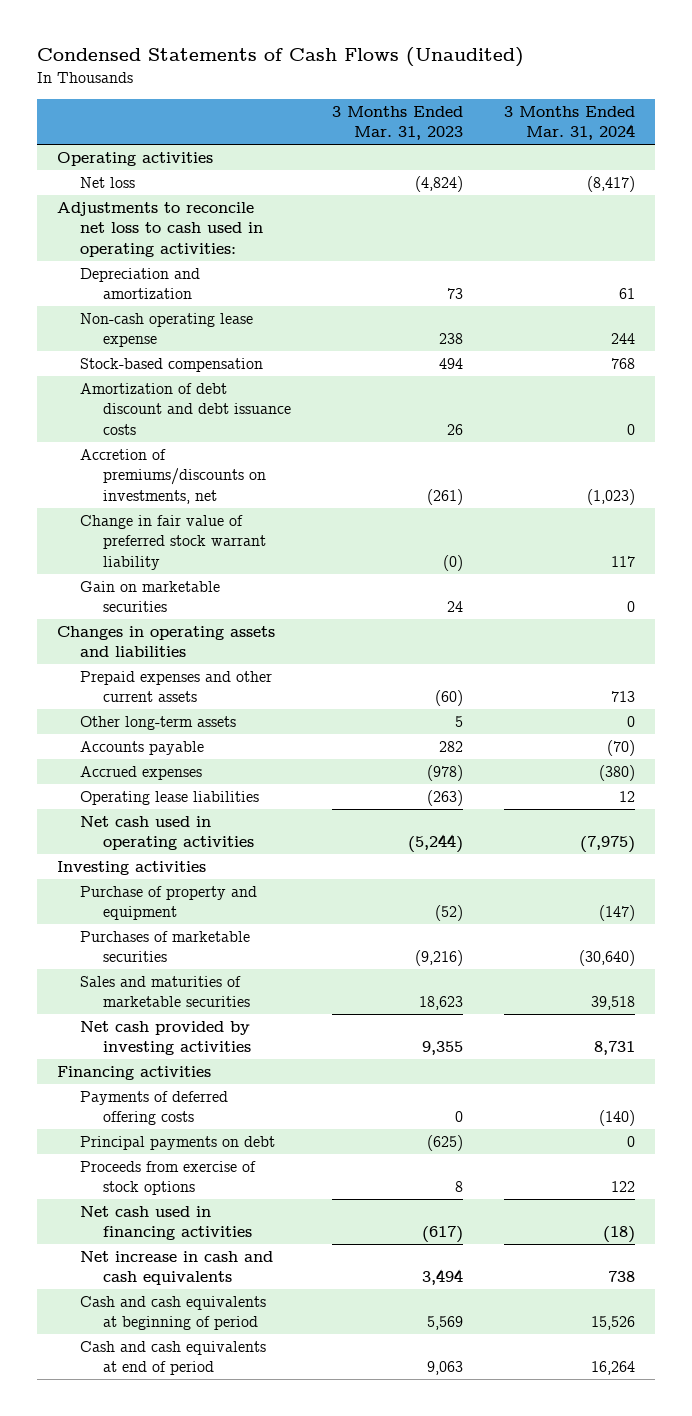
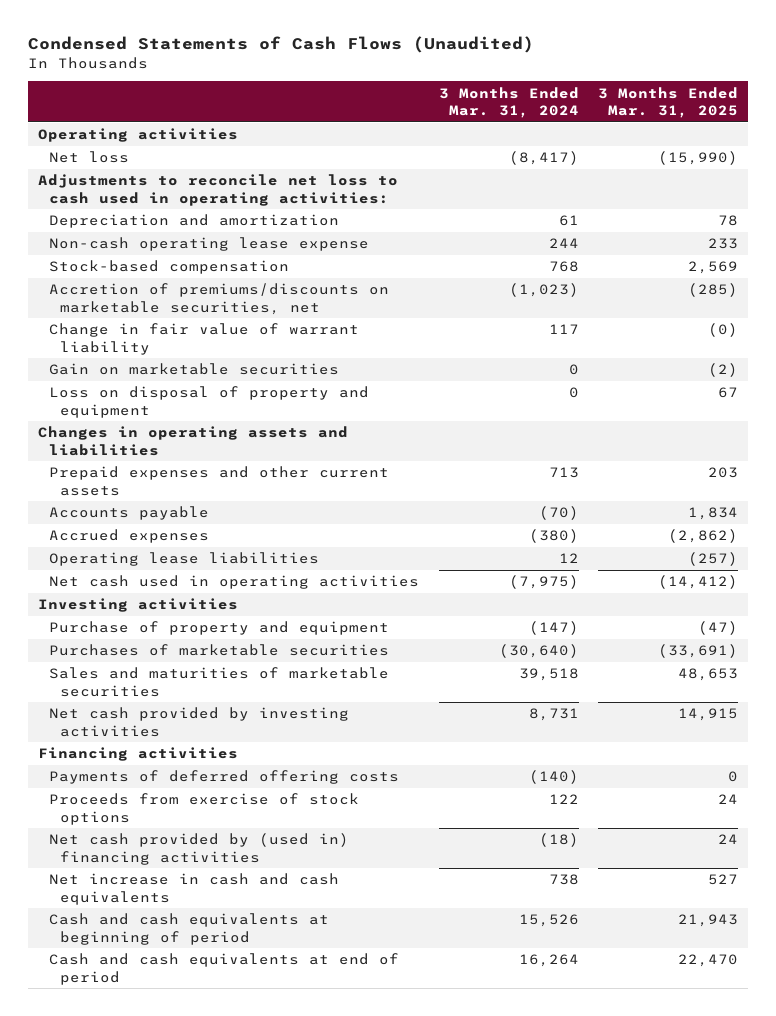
- | 3 Months Ended Mar. 31, 2023 | 3 Months Ended Mar. 31, 2024
+ | 3 Months Ended Mar. 31, 2024 | 3 Months Ended Mar. 31, 2025
- Amortization of debt discount and debt issuance costs | 26 | 0
- Accretion of premiums/discounts on investments, net | (261) | (1,023)
- Change in fair value of preferred stock warrant liability | (0) | 117
+ Accretion of premiums/discounts on marketable securities, net | (1,023) | (285)
+ Change in fair value of warrant liability | 117 | (0)
+ Loss on disposal of property and equipment | 0 | 67
- Other long-term assets | 5 | 0
- Principal payments on debt | (625) | 0
- Net cash used in financing activities | (617) | (18)
+ Net cash provided by (used in) financing activities | (18) | 24

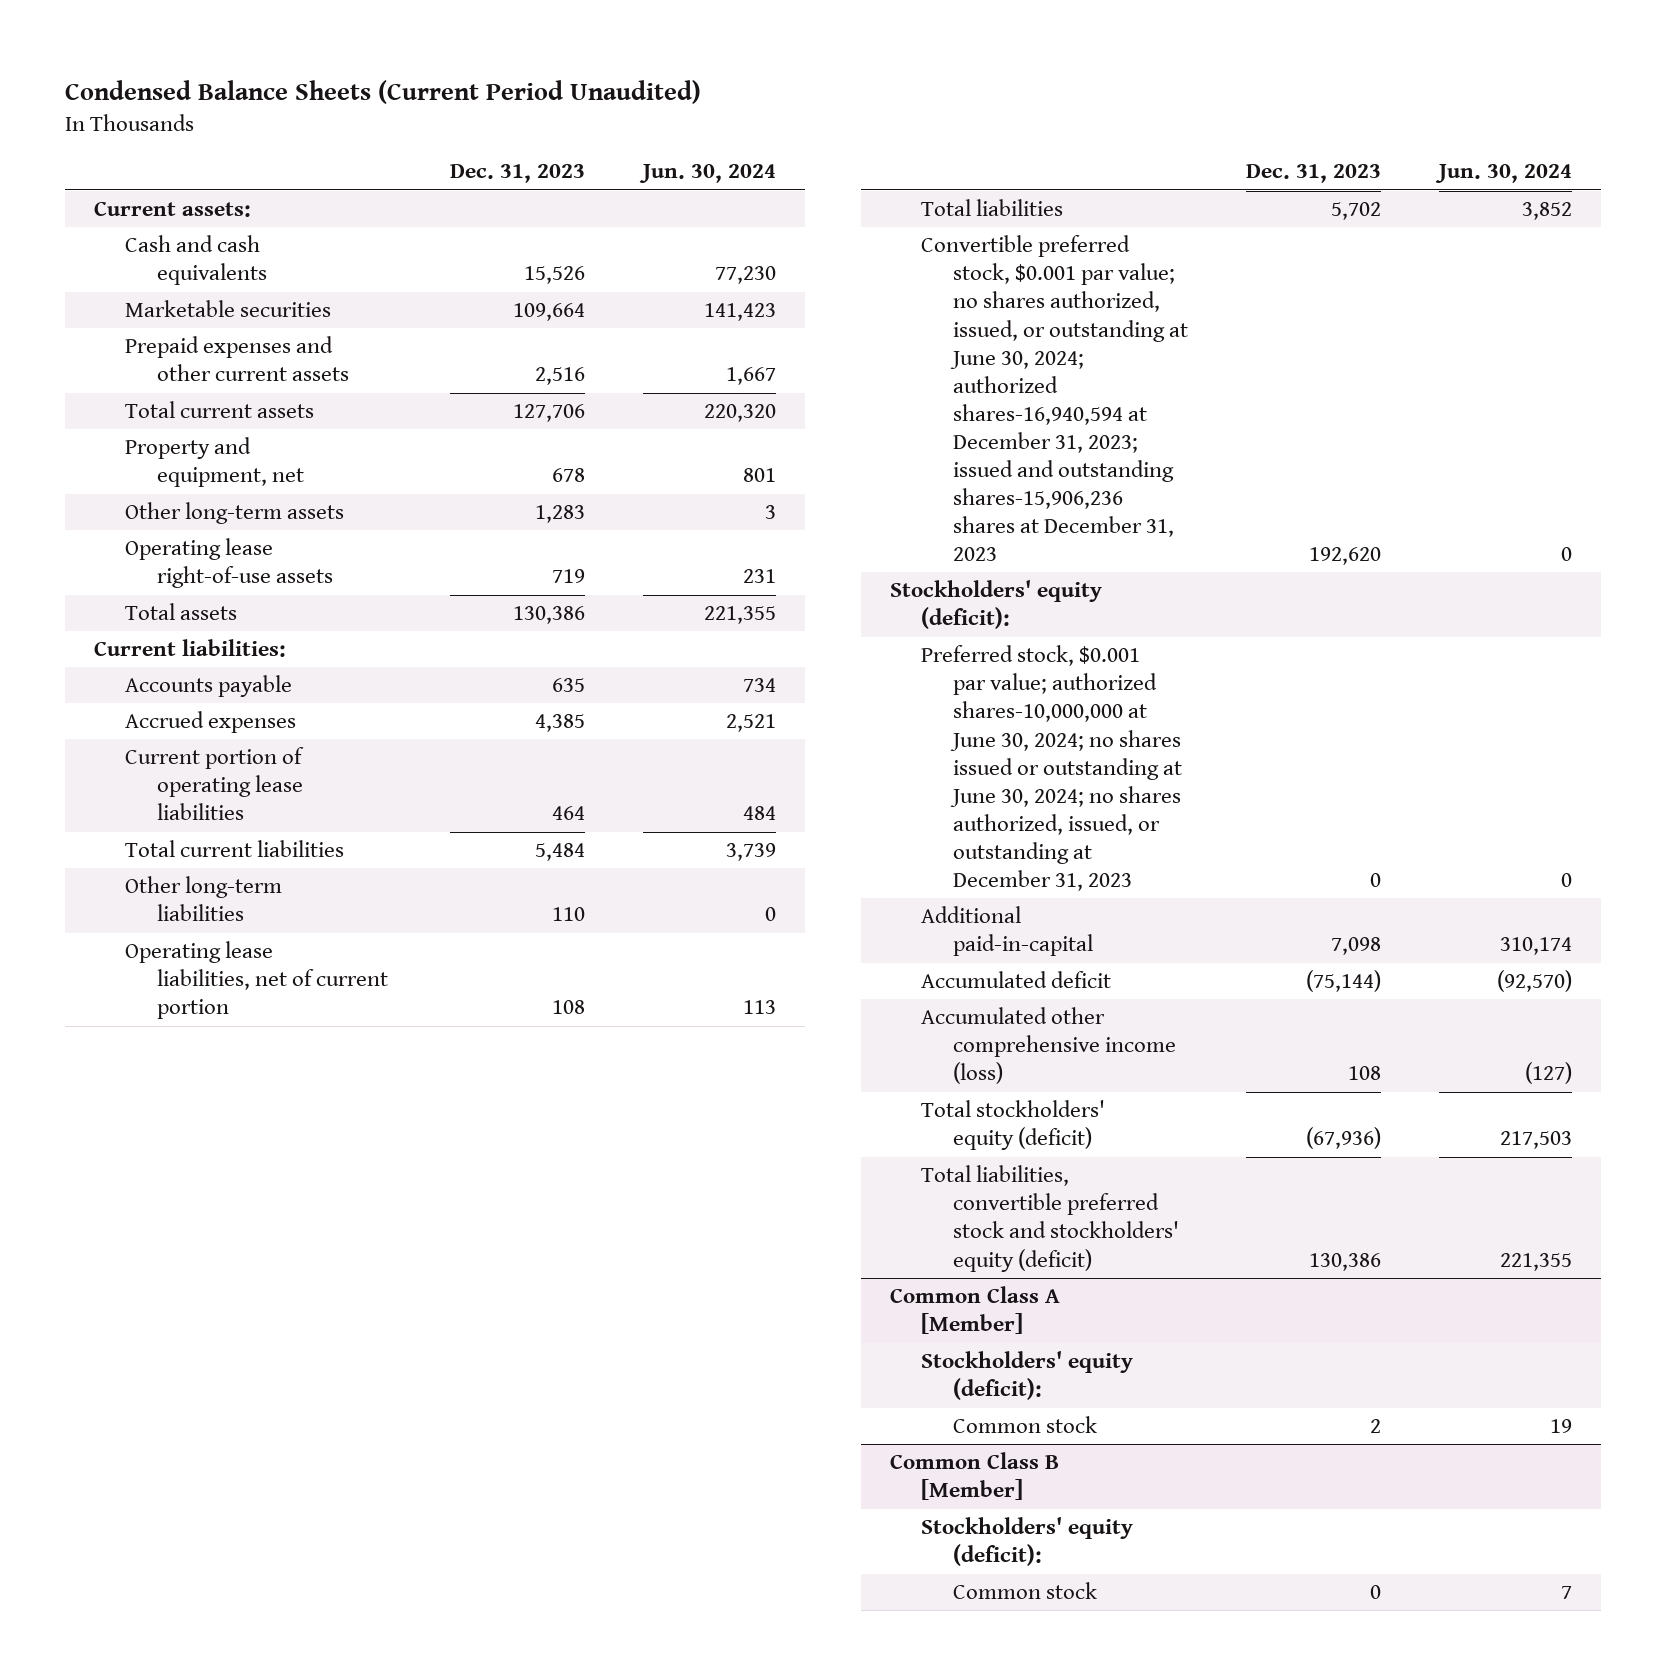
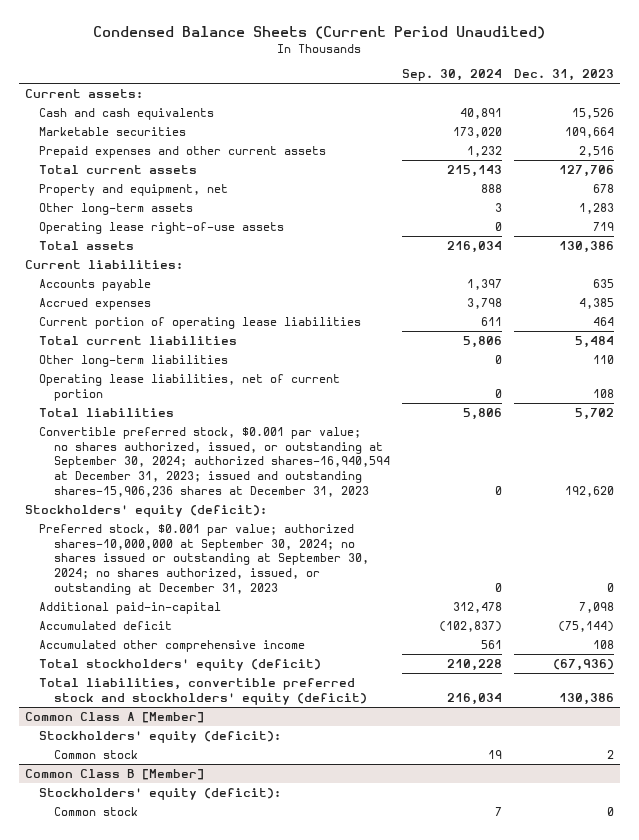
- | Dec. 31, 2023 | Jun. 30, 2024
+ | Sep. 30, 2024 | Dec. 31, 2023
- Convertible preferred stock, $0.001 par value; no shares authorized, issued, or outstanding at June 30, 2024; authorized shares-16,940,594 at December 31, 2023; issued and outstanding shares-15,906,236 shares at December 31, 2023 | 192,620 | 0
+ Convertible preferred stock, $0.001 par value; no shares authorized, issued, or outstanding at September 30, 2024; authorized shares-16,940,594 at December 31, 2023; issued and outstanding shares-15,906,236 shares at December 31, 2023 | 0 | 192,620
- Preferred stock, $0.001 par value; authorized shares-10,000,000 at June 30, 2024; no shares issued or outstanding at June 30, 2024; no shares authorized, issued, or outstanding at December 31, 2023 | 0 | 0
+ Preferred stock, $0.001 par value; authorized shares-10,000,000 at September 30, 2024; no shares issued or outstanding at September 30, 2024; no shares authorized, issued, or outstanding at December 31, 2023 | 0 | 0
- Accumulated other comprehensive income (loss) | 108 | (127)
+ Accumulated other comprehensive income | 561 | 108

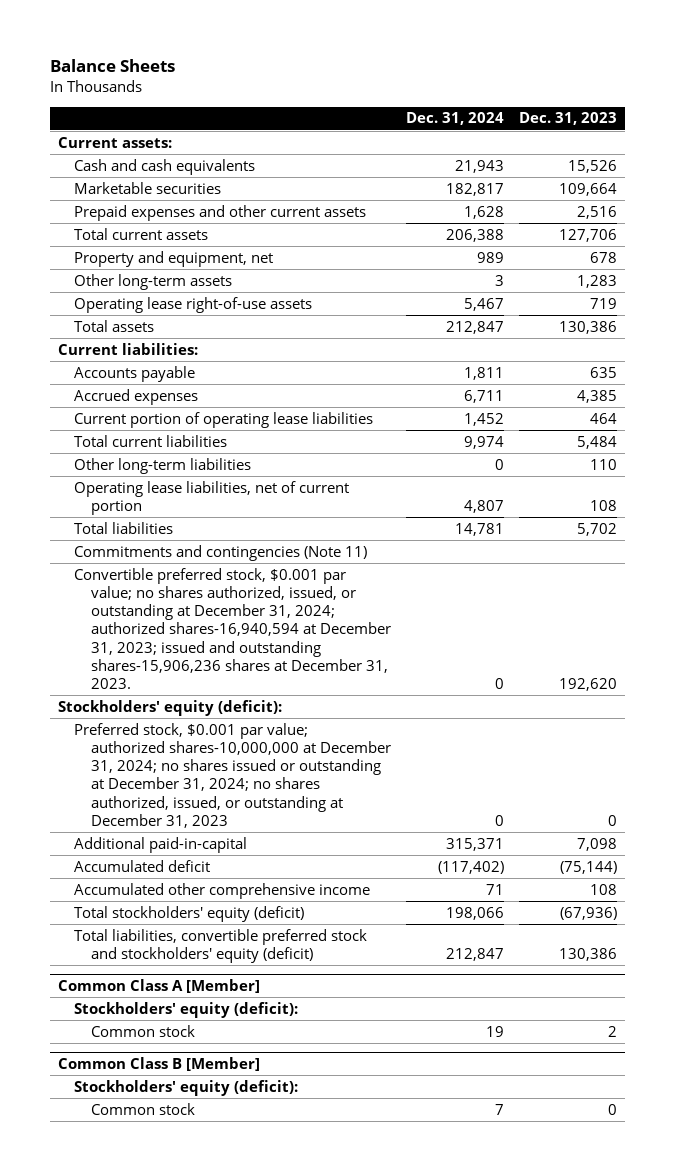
- Condensed Balance Sheets (Current Period Unaudited)
+ Balance Sheets
- | Sep. 30, 2024 | Dec. 31, 2023
+ | Dec. 31, 2024 | Dec. 31, 2023
- Convertible preferred stock, $0.001 par value; no shares authorized, issued, or outstanding at September 30, 2024; authorized shares-16,940,594 at December 31, 2023; issued and outstanding shares-15,906,236 shares at December 31, 2023 | 0 | 192,620
+ Commitments and contingencies (Note 11)
+ Convertible preferred stock, $0.001 par value; no shares authorized, issued, or outstanding at December 31, 2024; authorized shares-16,940,594 at December 31, 2023; issued and outstanding shares-15,906,236 shares at December 31, 2023. | 0 | 192,620
- Preferred stock, $0.001 par value; authorized shares-10,000,000 at September 30, 2024; no shares issued or outstanding at September 30, 2024; no shares authorized, issued, or outstanding at December 31, 2023 | 0 | 0
+ Preferred stock, $0.001 par value; authorized shares-10,000,000 at December 31, 2024; no shares issued or outstanding at December 31, 2024; no shares authorized, issued, or outstanding at December 31, 2023 | 0 | 0

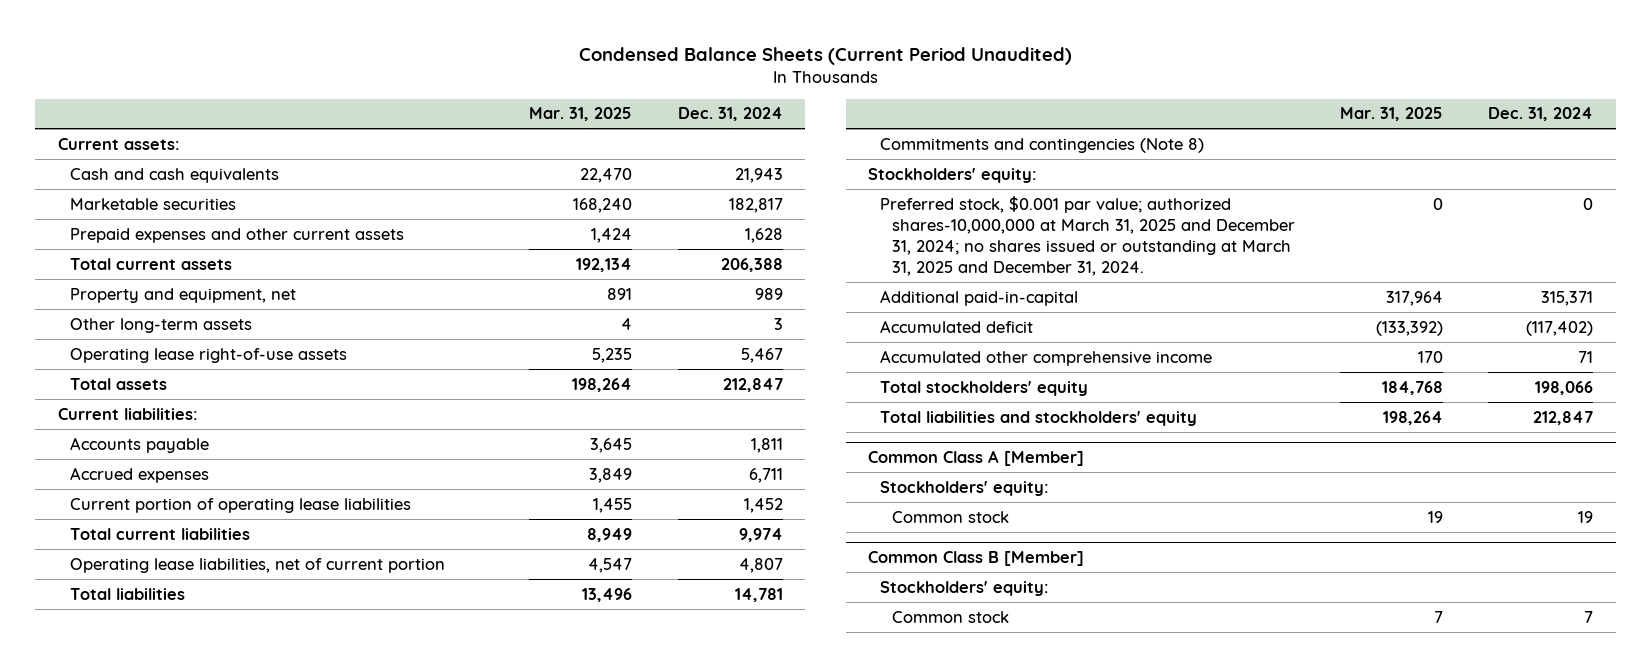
- Balance Sheets
+ Condensed Balance Sheets (Current Period Unaudited)
- | Dec. 31, 2024 | Dec. 31, 2023
+ | Mar. 31, 2025 | Dec. 31, 2024
- Other long-term liabilities | 0 | 110
- Commitments and contingencies (Note 11)
- Convertible preferred stock, $0.001 par value; no shares authorized, issued, or outstanding at December 31, 2024; authorized shares-16,940,594 at December 31, 2023; issued and outstanding shares-15,906,236 shares at December 31, 2023. | 0 | 192,620
- Stockholders' equity (deficit):
- Preferred stock, $0.001 par value; authorized shares-10,000,000 at December 31, 2024; no shares issued or outstanding at December 31, 2024; no shares authorized, issued, or outstanding at December 31, 2023 | 0 | 0
+ Commitments and contingencies (Note 8)
+ Stockholders' equity:
+ Preferred stock, $0.001 par value; authorized shares-10,000,000 at March 31, 2025 and December 31, 2024; no shares issued or outstanding at March 31, 2025 and December 31, 2024. | 0 | 0
- Total stockholders' equity (deficit) | 198,066 | (67,936)
- Total liabilities, convertible preferred stock and stockholders' equity (deficit) | 212,847 | 130,386
+ Total stockholders' equity | 184,768 | 198,066
+ Total liabilities and stockholders' equity | 198,264 | 212,847
@ Common Class A [Member]
- Stockholders' equity (deficit):
+ Stockholders' equity:
@ Common Class B [Member]
- Stockholders' equity (deficit):
+ Stockholders' equity:

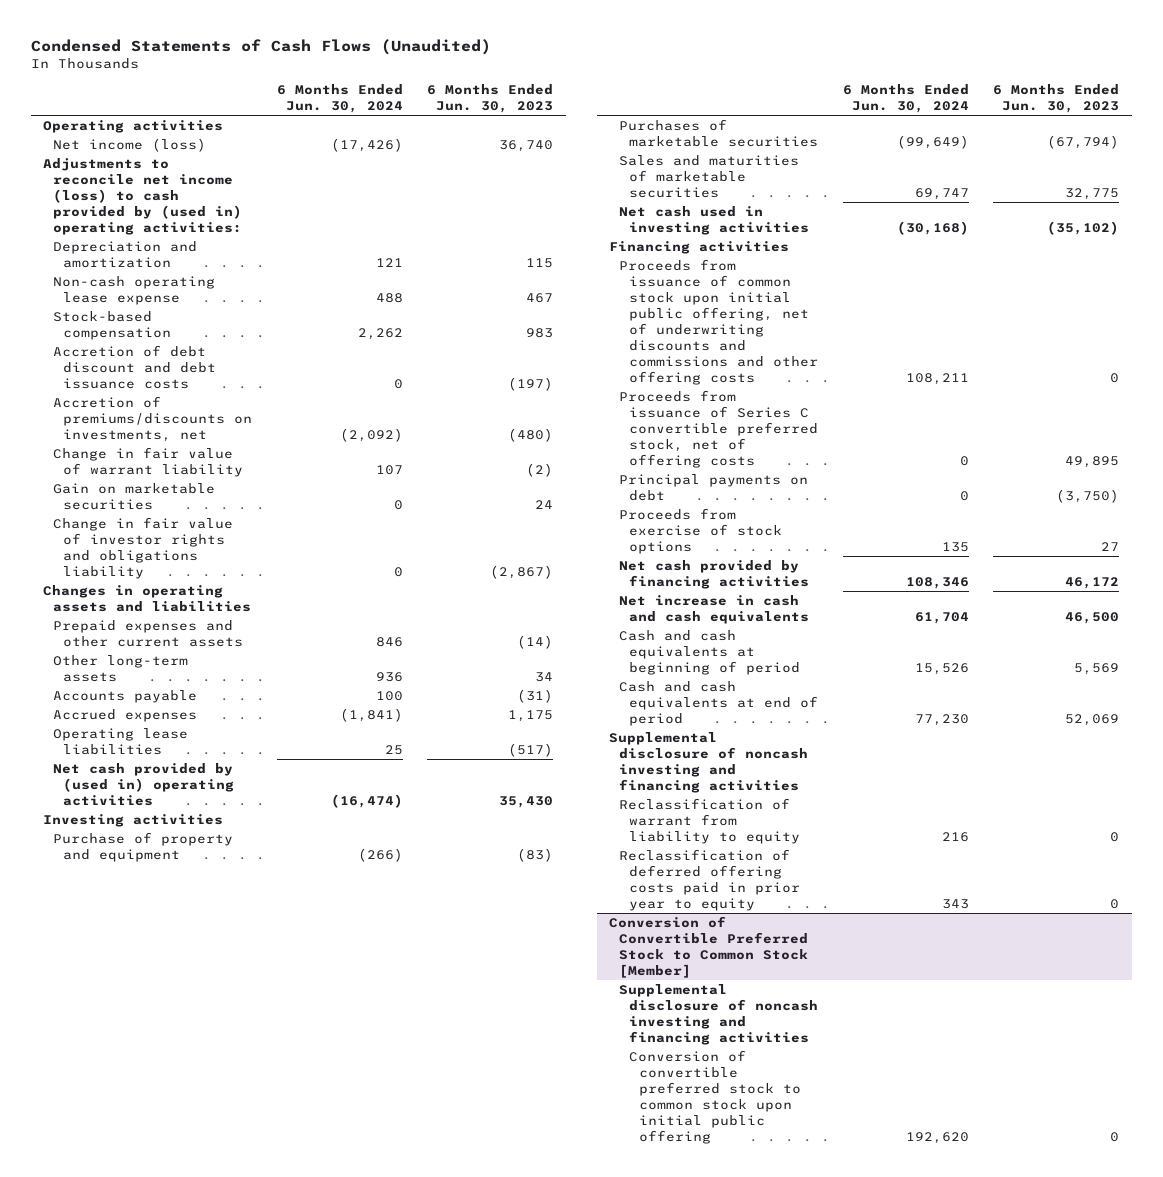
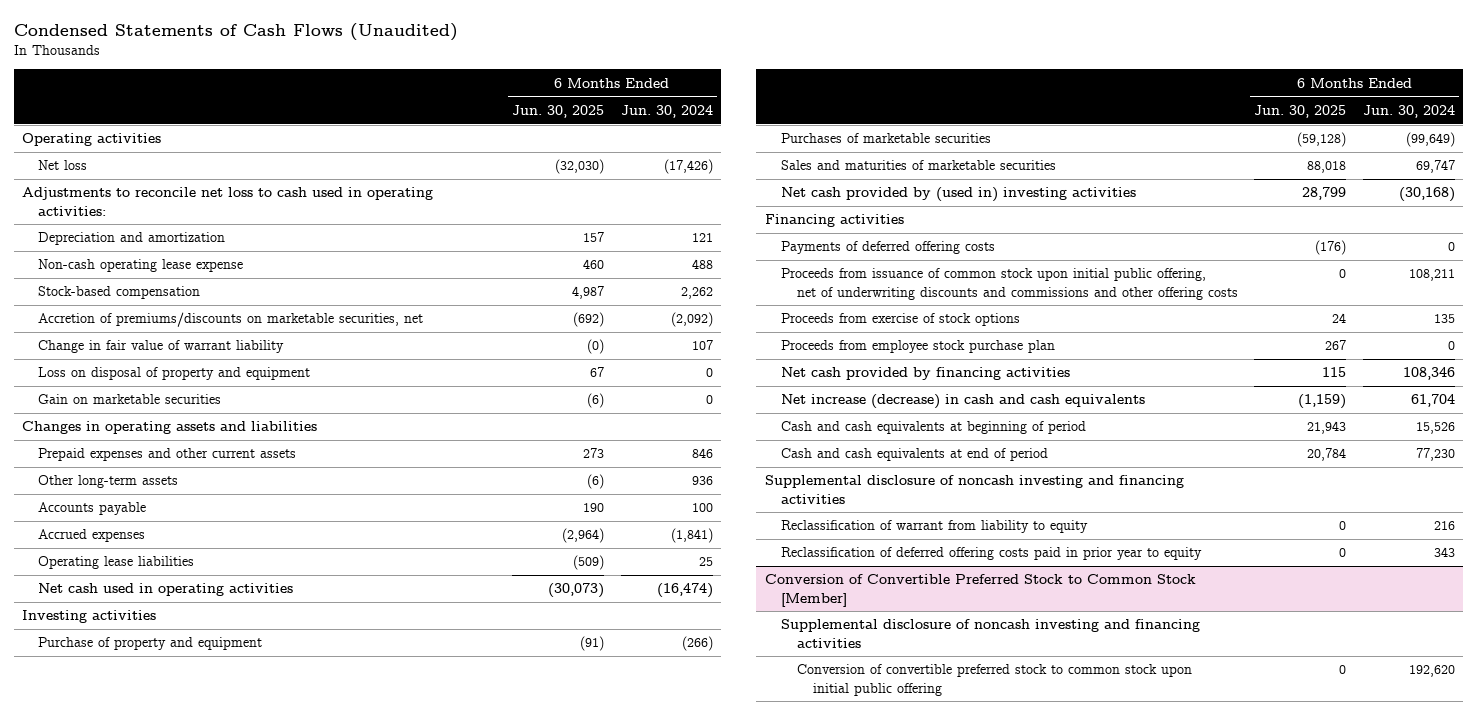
- | 6 Months Ended Jun. 30, 2024 | 6 Months Ended Jun. 30, 2023
+ | 6 Months Ended Jun. 30, 2025 | 6 Months Ended Jun. 30, 2024
- Net income (loss) | (17,426) | 36,740
- Adjustments to reconcile net income (loss) to cash provided by (used in) operating activities:
+ Net loss | (32,030) | (17,426)
+ Adjustments to reconcile net loss to cash used in operating activities:
- Accretion of debt discount and debt issuance costs | 0 | (197)
- Accretion of premiums/discounts on investments, net | (2,092) | (480)
+ Accretion of premiums/discounts on marketable securities, net | (692) | (2,092)
+ Loss on disposal of property and equipment | 67 | 0
- Change in fair value of investor rights and obligations liability | 0 | (2,867)
- Net cash provided by (used in) operating activities | (16,474) | 35,430
+ Net cash used in operating activities | (30,073) | (16,474)
- Net cash used in investing activities | (30,168) | (35,102)
+ Net cash provided by (used in) investing activities | 28,799 | (30,168)
+ Payments of deferred offering costs | (176) | 0
- Proceeds from issuance of Series C convertible preferred stock, net of offering costs | 0 | 49,895
- Principal payments on debt | 0 | (3,750)
+ Proceeds from employee stock purchase plan | 267 | 0
- Net increase in cash and cash equivalents | 61,704 | 46,500
+ Net increase (decrease) in cash and cash equivalents | (1,159) | 61,704

